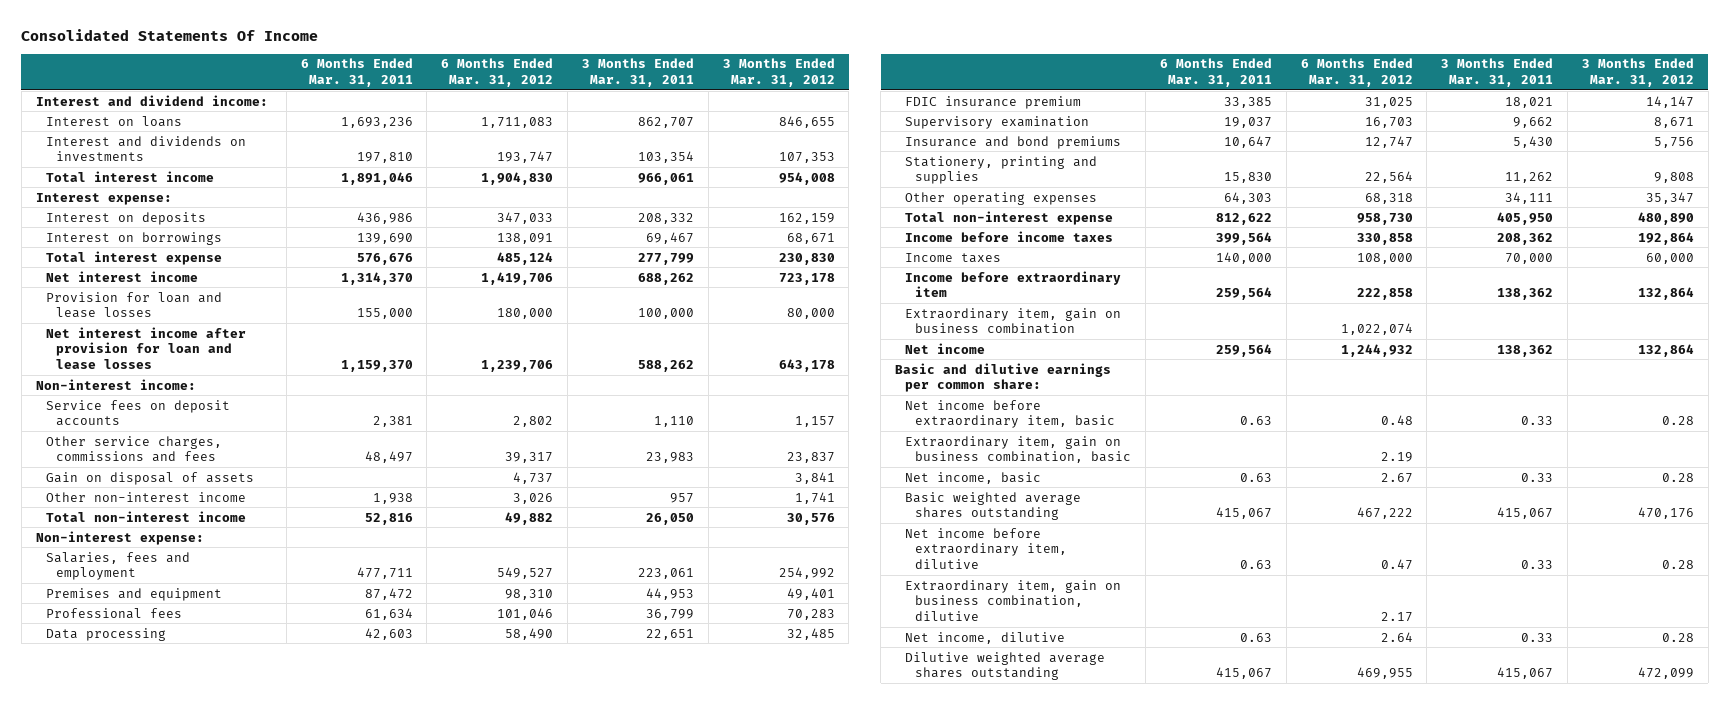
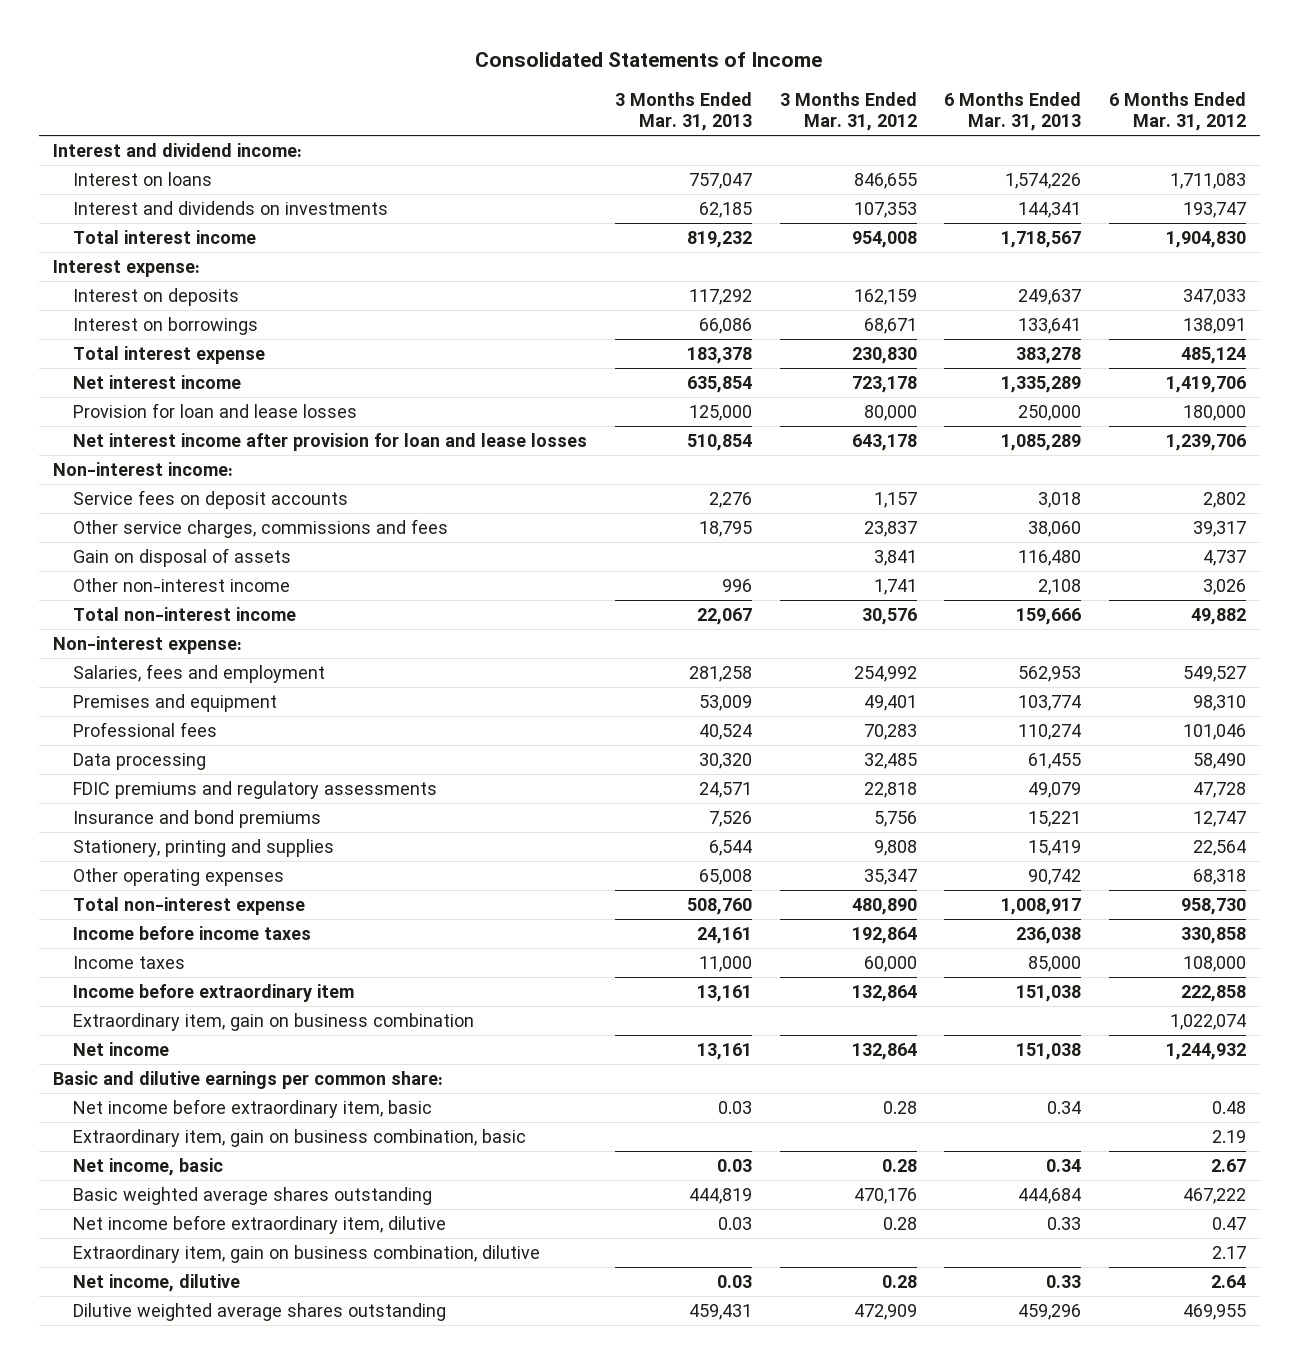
- Consolidated Statements Of Income
+ Consolidated Statements of Income
- | 6 Months Ended Mar. 31, 2011 | 6 Months Ended Mar. 31, 2012 | 3 Months Ended Mar. 31, 2011 | 3 Months Ended Mar. 31, 2012
+ | 3 Months Ended Mar. 31, 2013 | 3 Months Ended Mar. 31, 2012 | 6 Months Ended Mar. 31, 2013 | 6 Months Ended Mar. 31, 2012
- FDIC insurance premium | 33,385 | 31,025 | 18,021 | 14,147
- Supervisory examination | 19,037 | 16,703 | 9,662 | 8,671
+ FDIC premiums and regulatory assessments | 24,571 | 22,818 | 49,079 | 47,728
- Dilutive weighted average shares outstanding | 415,067 | 469,955 | 415,067 | 472,099
+ Dilutive weighted average shares outstanding | 459,431 | 472,909 | 459,296 | 469,955

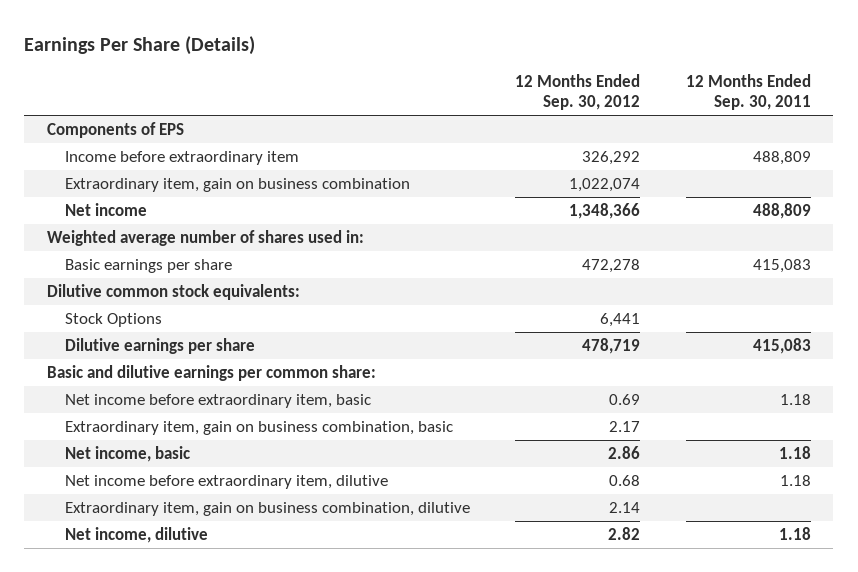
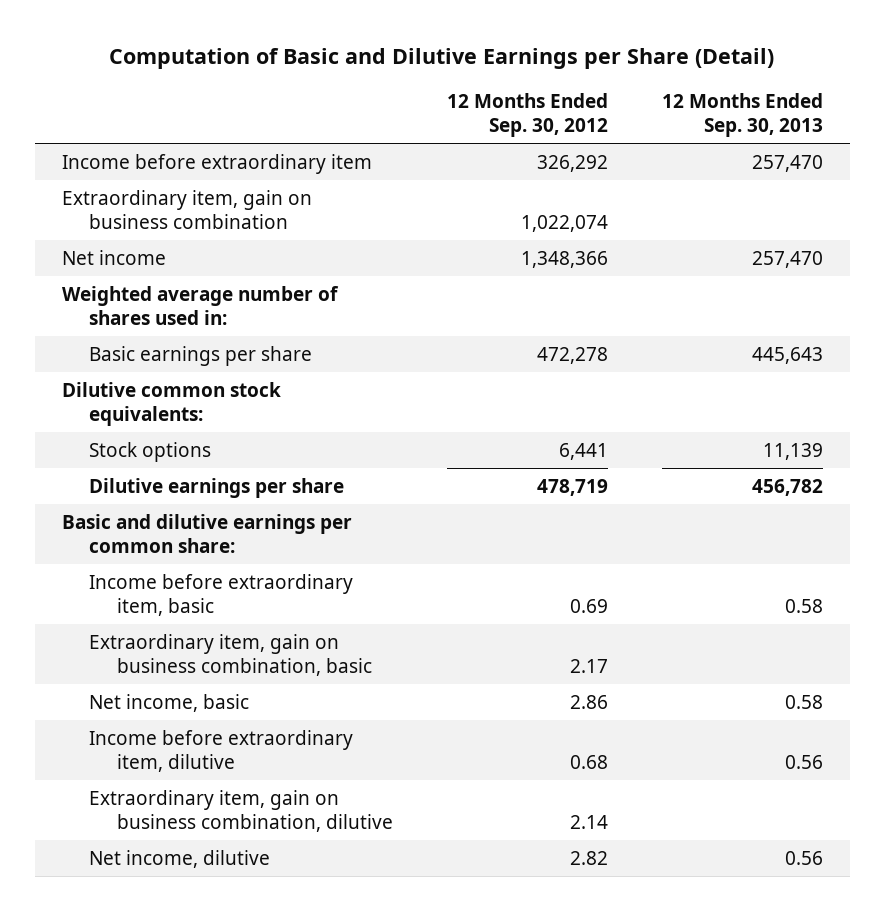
- Earnings Per Share (Details)
+ Computation of Basic and Dilutive Earnings per Share (Detail)
- | 12 Months Ended Sep. 30, 2012 | 12 Months Ended Sep. 30, 2011
+ | 12 Months Ended Sep. 30, 2012 | 12 Months Ended Sep. 30, 2013
- Components of EPS
- Stock Options | 6,441 |
+ Stock options | 6,441 | 11,139
- Net income before extraordinary item, basic | 0.69 | 1.18
+ Income before extraordinary item, basic | 0.69 | 0.58
- Net income before extraordinary item, dilutive | 0.68 | 1.18
+ Income before extraordinary item, dilutive | 0.68 | 0.56

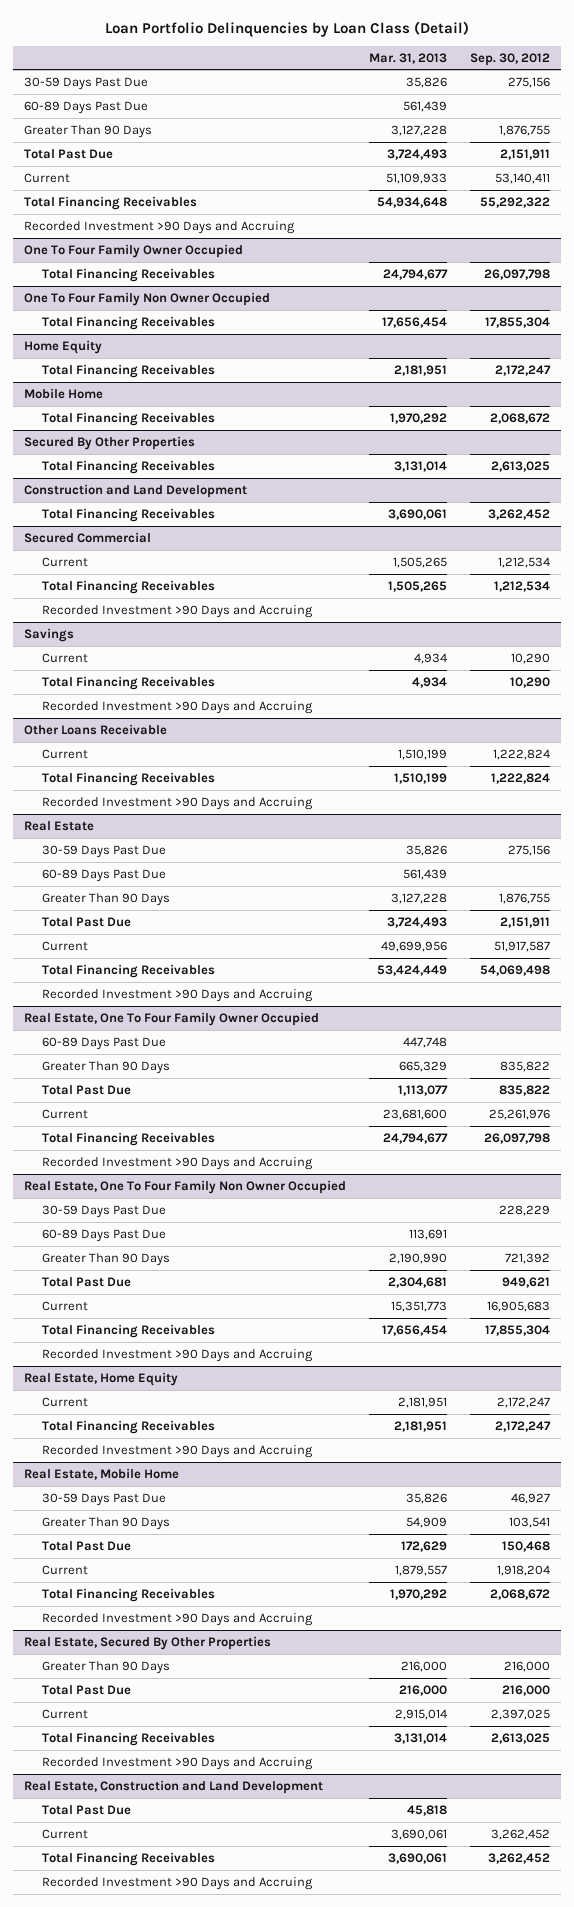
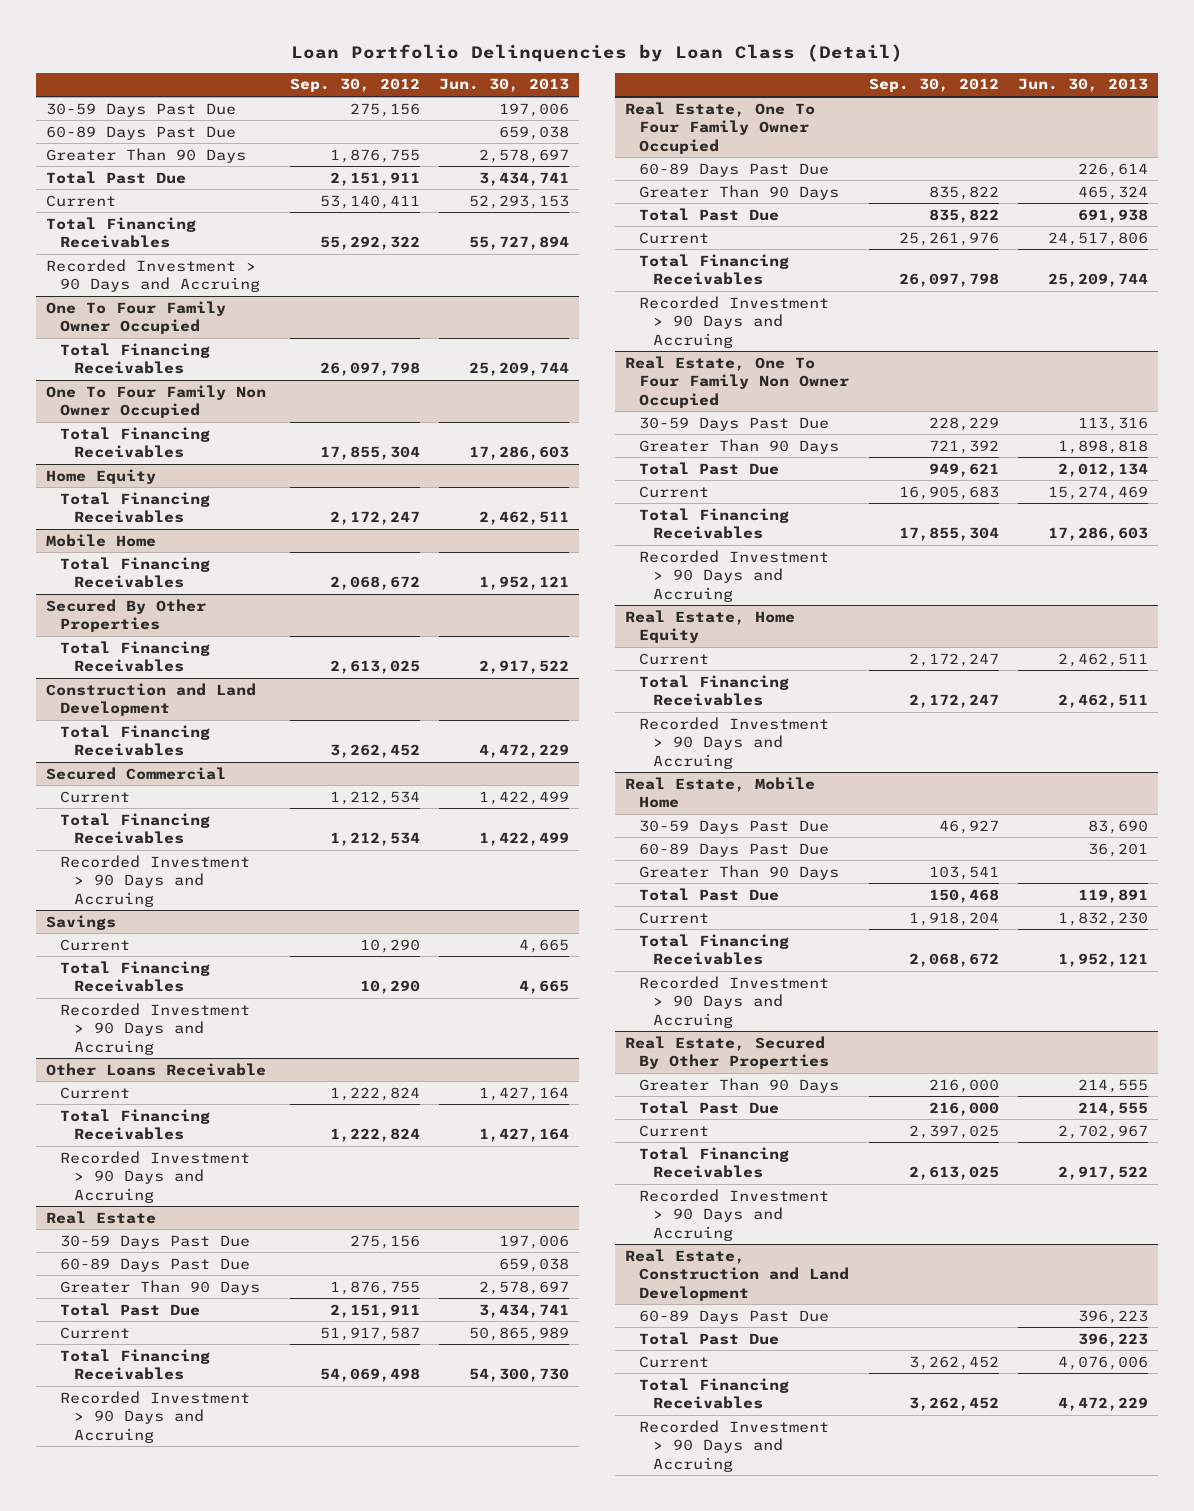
- | Mar. 31, 2013 | Sep. 30, 2012
+ | Sep. 30, 2012 | Jun. 30, 2013
- Recorded Investment >90 Days and Accruing
+ Recorded Investment > 90 Days and Accruing
@ Secured Commercial
- Recorded Investment >90 Days and Accruing
+ Recorded Investment > 90 Days and Accruing
@ Savings
- Recorded Investment >90 Days and Accruing
+ Recorded Investment > 90 Days and Accruing
@ Other Loans Receivable
- Recorded Investment >90 Days and Accruing
+ Recorded Investment > 90 Days and Accruing
@ Real Estate
- Recorded Investment >90 Days and Accruing
+ Recorded Investment > 90 Days and Accruing
@ Real Estate, One To Four Family Owner Occupied
- Recorded Investment >90 Days and Accruing
+ Recorded Investment > 90 Days and Accruing
@ Real Estate, One To Four Family Non Owner Occupied
- 60-89 Days Past Due | 113,691 |
- Recorded Investment >90 Days and Accruing
+ Recorded Investment > 90 Days and Accruing
@ Real Estate, Home Equity
- Recorded Investment >90 Days and Accruing
+ Recorded Investment > 90 Days and Accruing
@ Real Estate, Mobile Home
+ 60-89 Days Past Due | | 36,201
- Recorded Investment >90 Days and Accruing
+ Recorded Investment > 90 Days and Accruing
@ Real Estate, Secured By Other Properties
- Recorded Investment >90 Days and Accruing
+ Recorded Investment > 90 Days and Accruing
@ Real Estate, Construction and Land Development
+ 60-89 Days Past Due | | 396,223
- Recorded Investment >90 Days and Accruing
+ Recorded Investment > 90 Days and Accruing

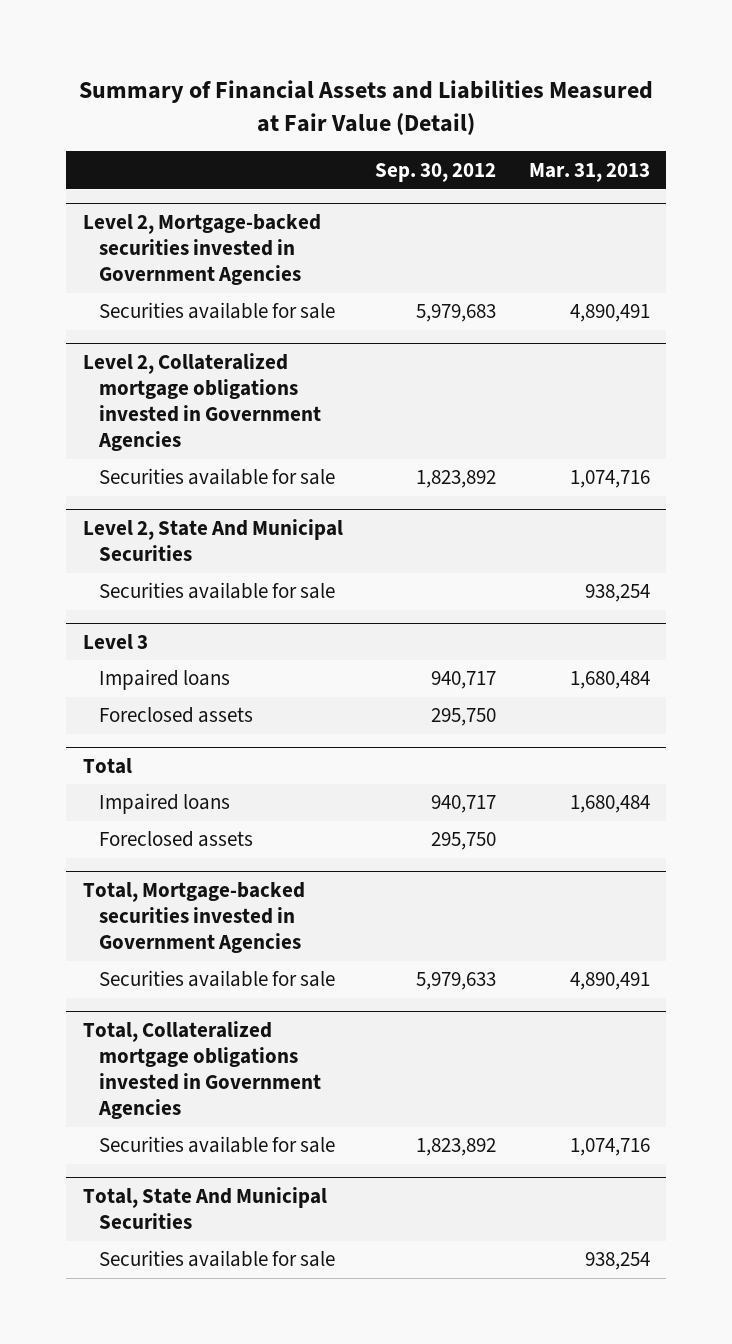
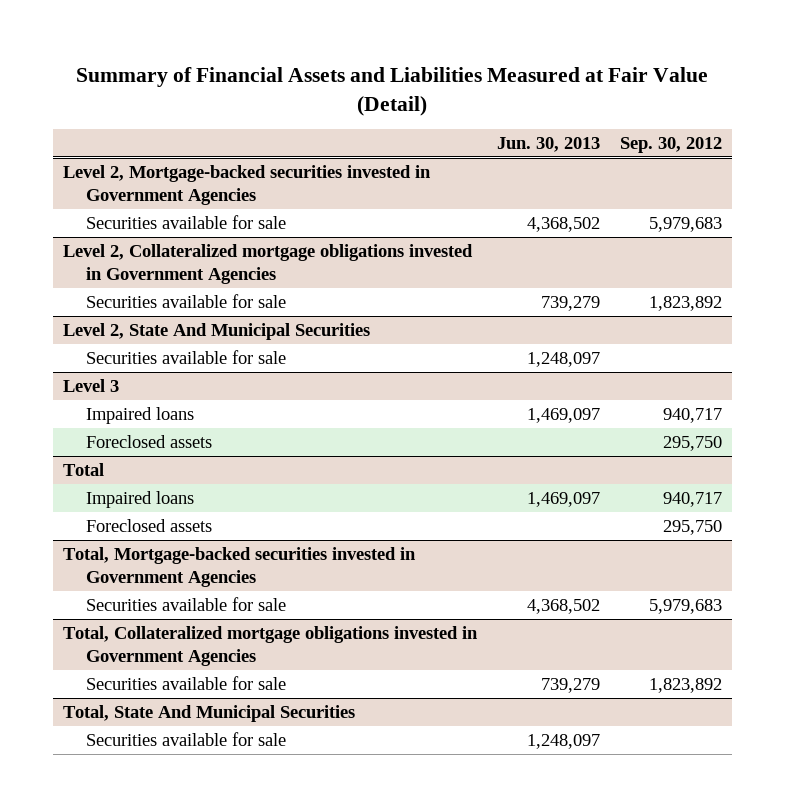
- | Sep. 30, 2012 | Mar. 31, 2013
+ | Jun. 30, 2013 | Sep. 30, 2012
@ Total, Mortgage-backed securities invested in Government Agencies
- Securities available for sale | 5,979,633 | 4,890,491
+ Securities available for sale | 4,368,502 | 5,979,683

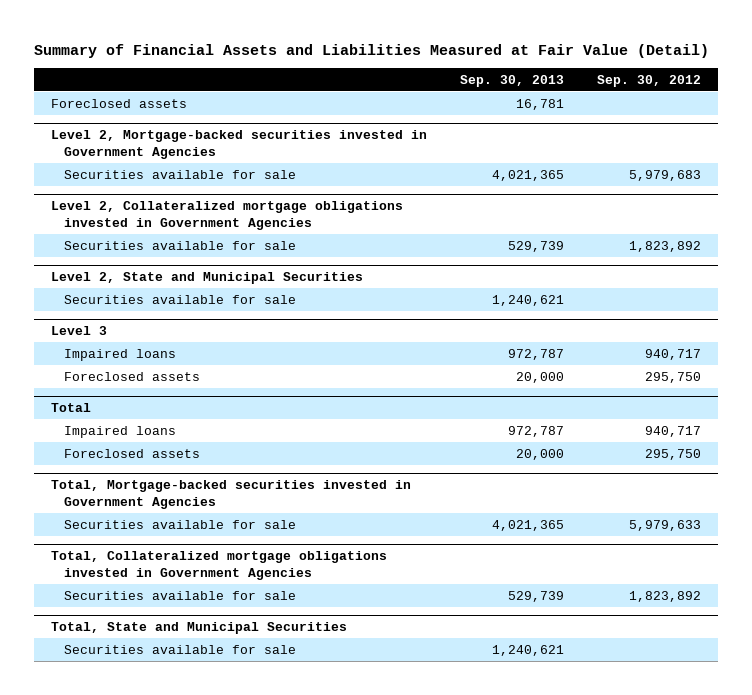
- | Jun. 30, 2013 | Sep. 30, 2012
+ | Sep. 30, 2013 | Sep. 30, 2012
+ Foreclosed assets | 16,781 |
- Level 2, State And Municipal Securities
+ Level 2, State and Municipal Securities
@ Total, Mortgage-backed securities invested in Government Agencies
- Securities available for sale | 4,368,502 | 5,979,683
+ Securities available for sale | 4,021,365 | 5,979,633
- Total, State And Municipal Securities
+ Total, State and Municipal Securities

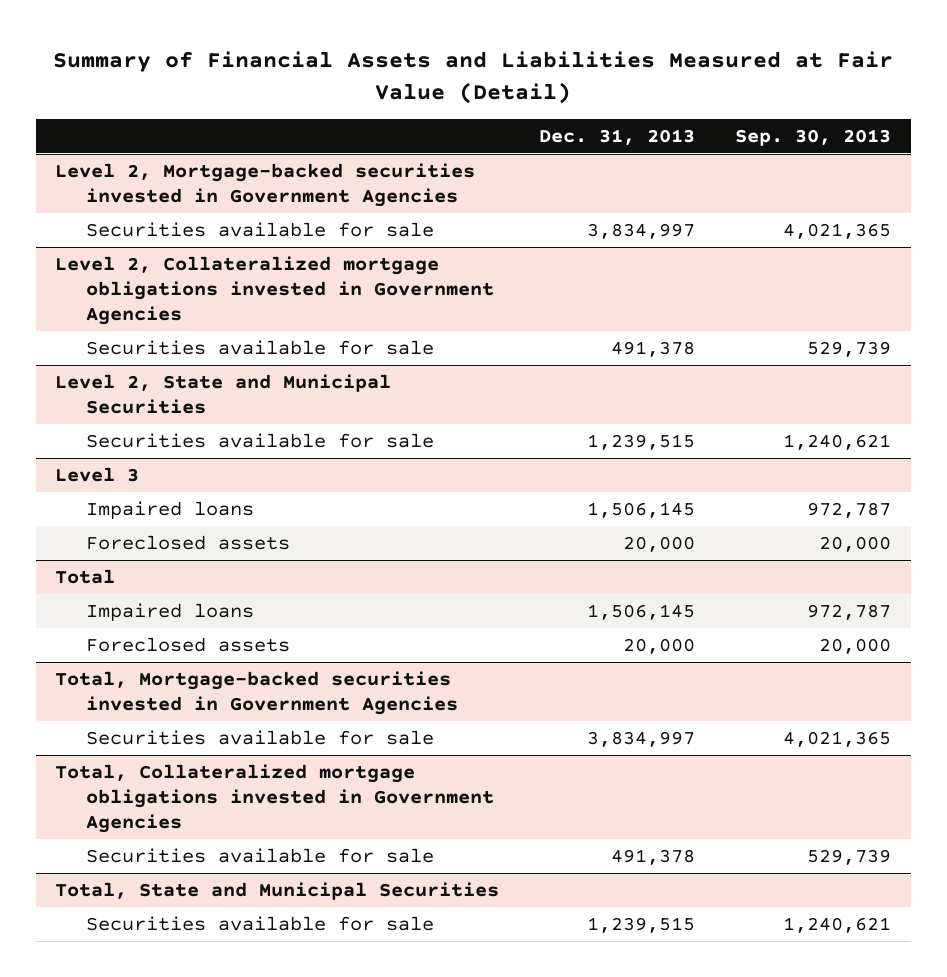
- | Sep. 30, 2013 | Sep. 30, 2012
+ | Dec. 31, 2013 | Sep. 30, 2013
- Foreclosed assets | 16,781 |

